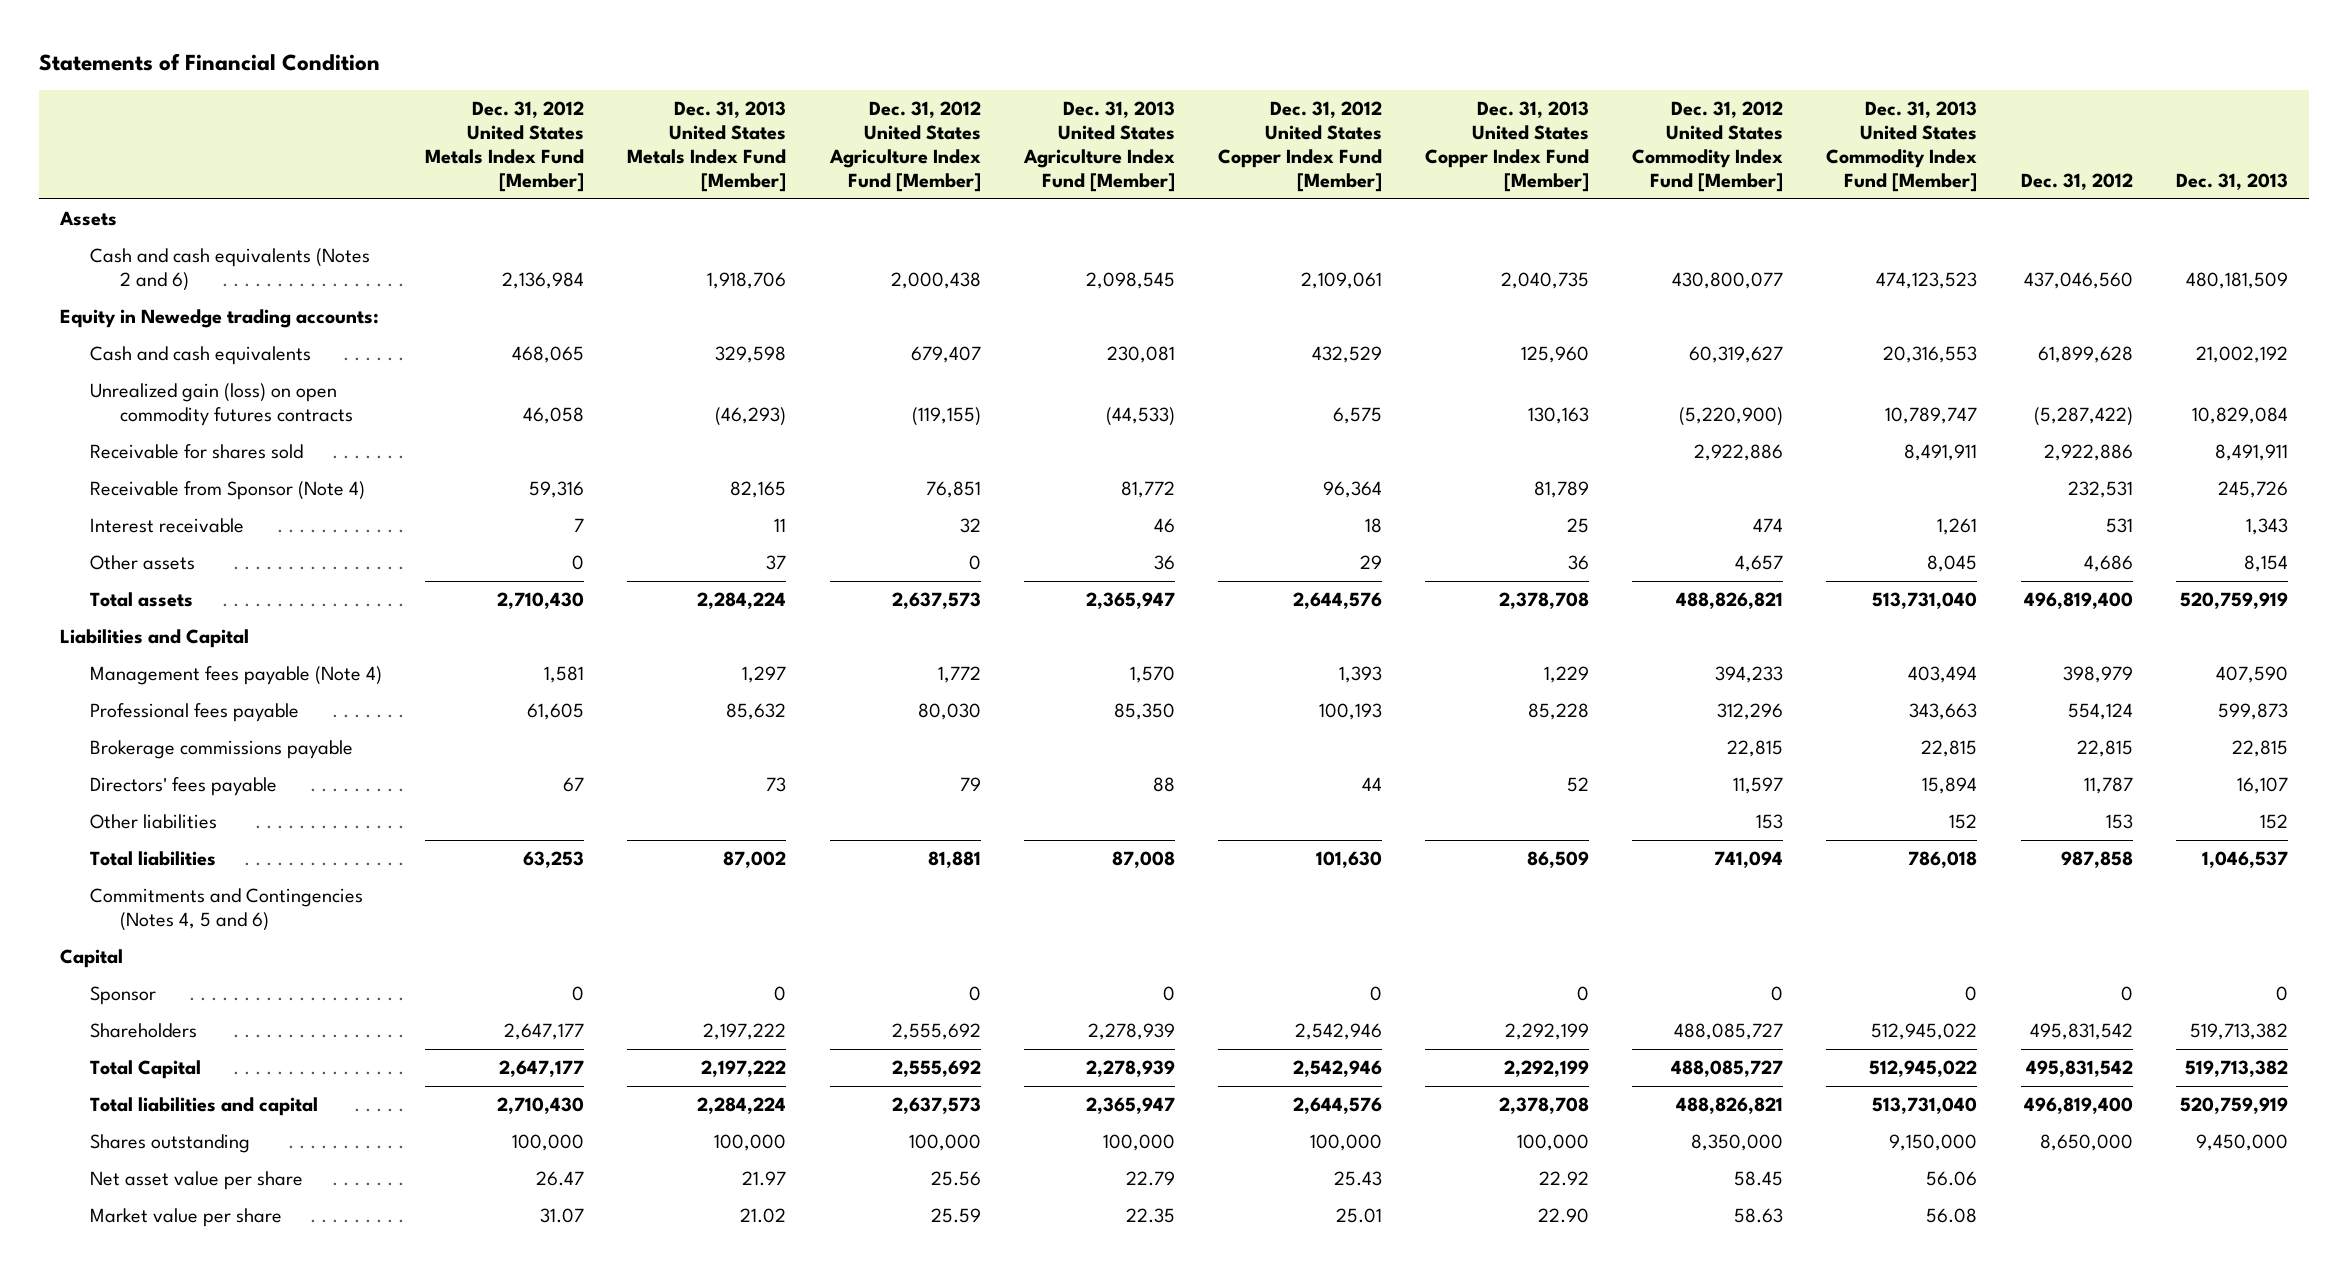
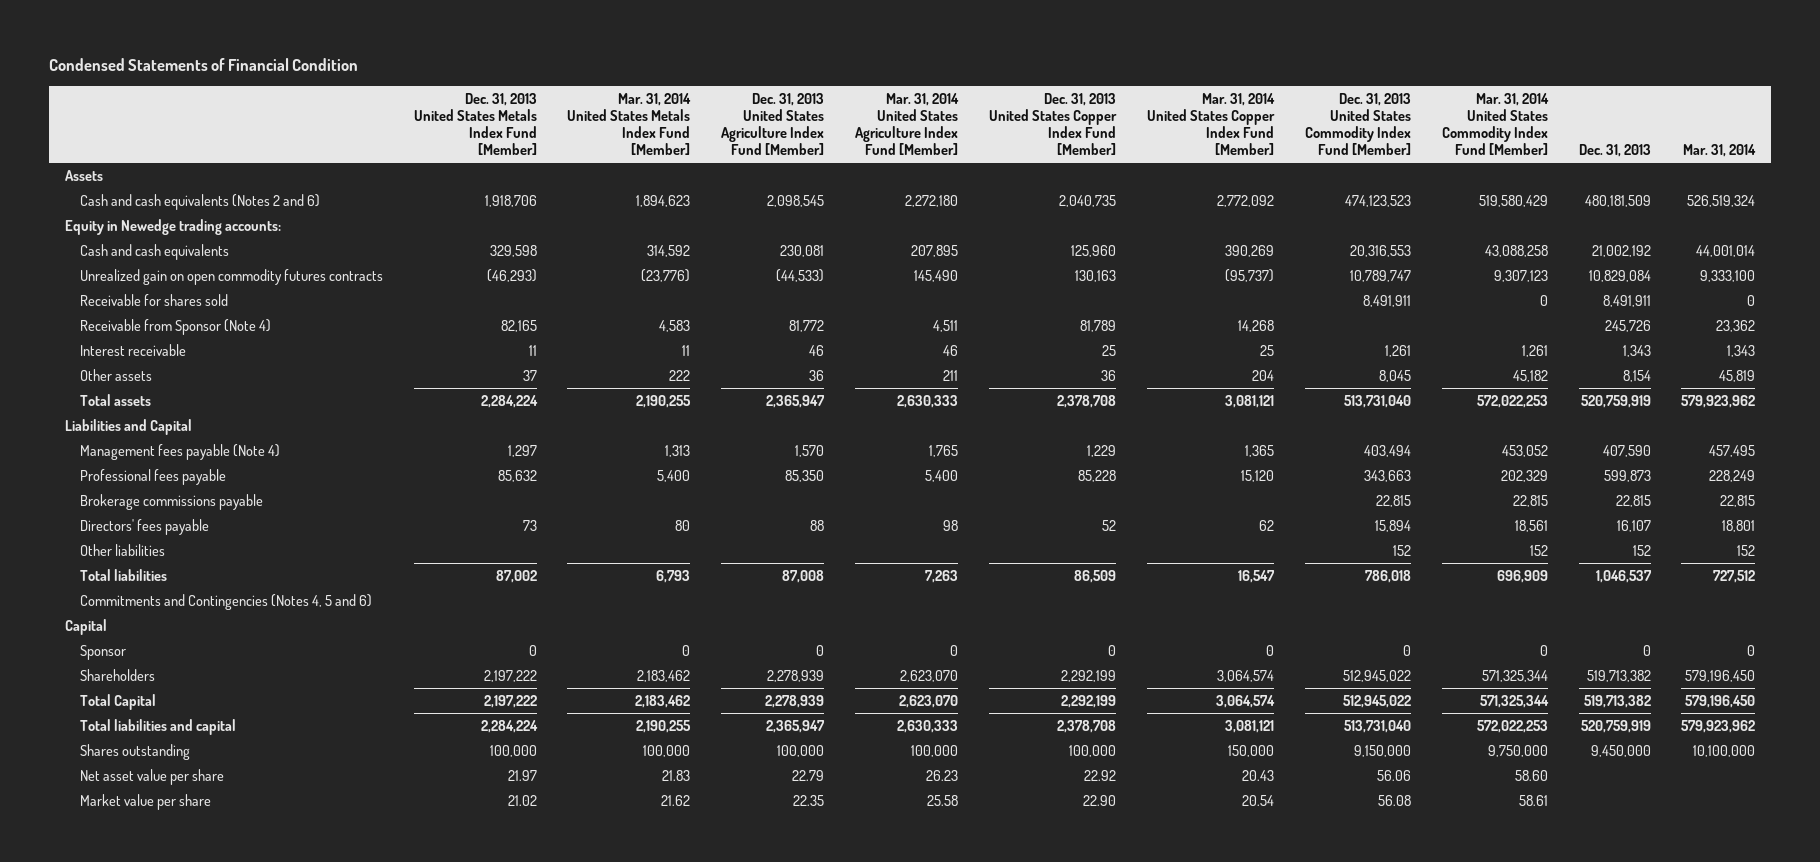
- Statements of Financial Condition
+ Condensed Statements of Financial Condition
- | Dec. 31, 2012 United States Metals Index Fund [Member] | Dec. 31, 2013 United States Metals Index Fund [Member] | Dec. 31, 2012 United States Agriculture Index Fund [Member] | Dec. 31, 2013 United States Agriculture Index Fund [Member] | Dec. 31, 2012 United States Copper Index Fund [Member] | Dec. 31, 2013 United States Copper Index Fund [Member] | Dec. 31, 2012 United States Commodity Index Fund [Member] | Dec. 31, 2013 United States Commodity Index Fund [Member] | Dec. 31, 2012 | Dec. 31, 2013
+ | Dec. 31, 2013 United States Metals Index Fund [Member] | Mar. 31, 2014 United States Metals Index Fund [Member] | Dec. 31, 2013 United States Agriculture Index Fund [Member] | Mar. 31, 2014 United States Agriculture Index Fund [Member] | Dec. 31, 2013 United States Copper Index Fund [Member] | Mar. 31, 2014 United States Copper Index Fund [Member] | Dec. 31, 2013 United States Commodity Index Fund [Member] | Mar. 31, 2014 United States Commodity Index Fund [Member] | Dec. 31, 2013 | Mar. 31, 2014
- Unrealized gain (loss) on open commodity futures contracts | 46,058 | (46,293) | (119,155) | (44,533) | 6,575 | 130,163 | (5,220,900) | 10,789,747 | (5,287,422) | 10,829,084
+ Unrealized gain on open commodity futures contracts | (46,293) | (23,776) | (44,533) | 145,490 | 130,163 | (95,737) | 10,789,747 | 9,307,123 | 10,829,084 | 9,333,100

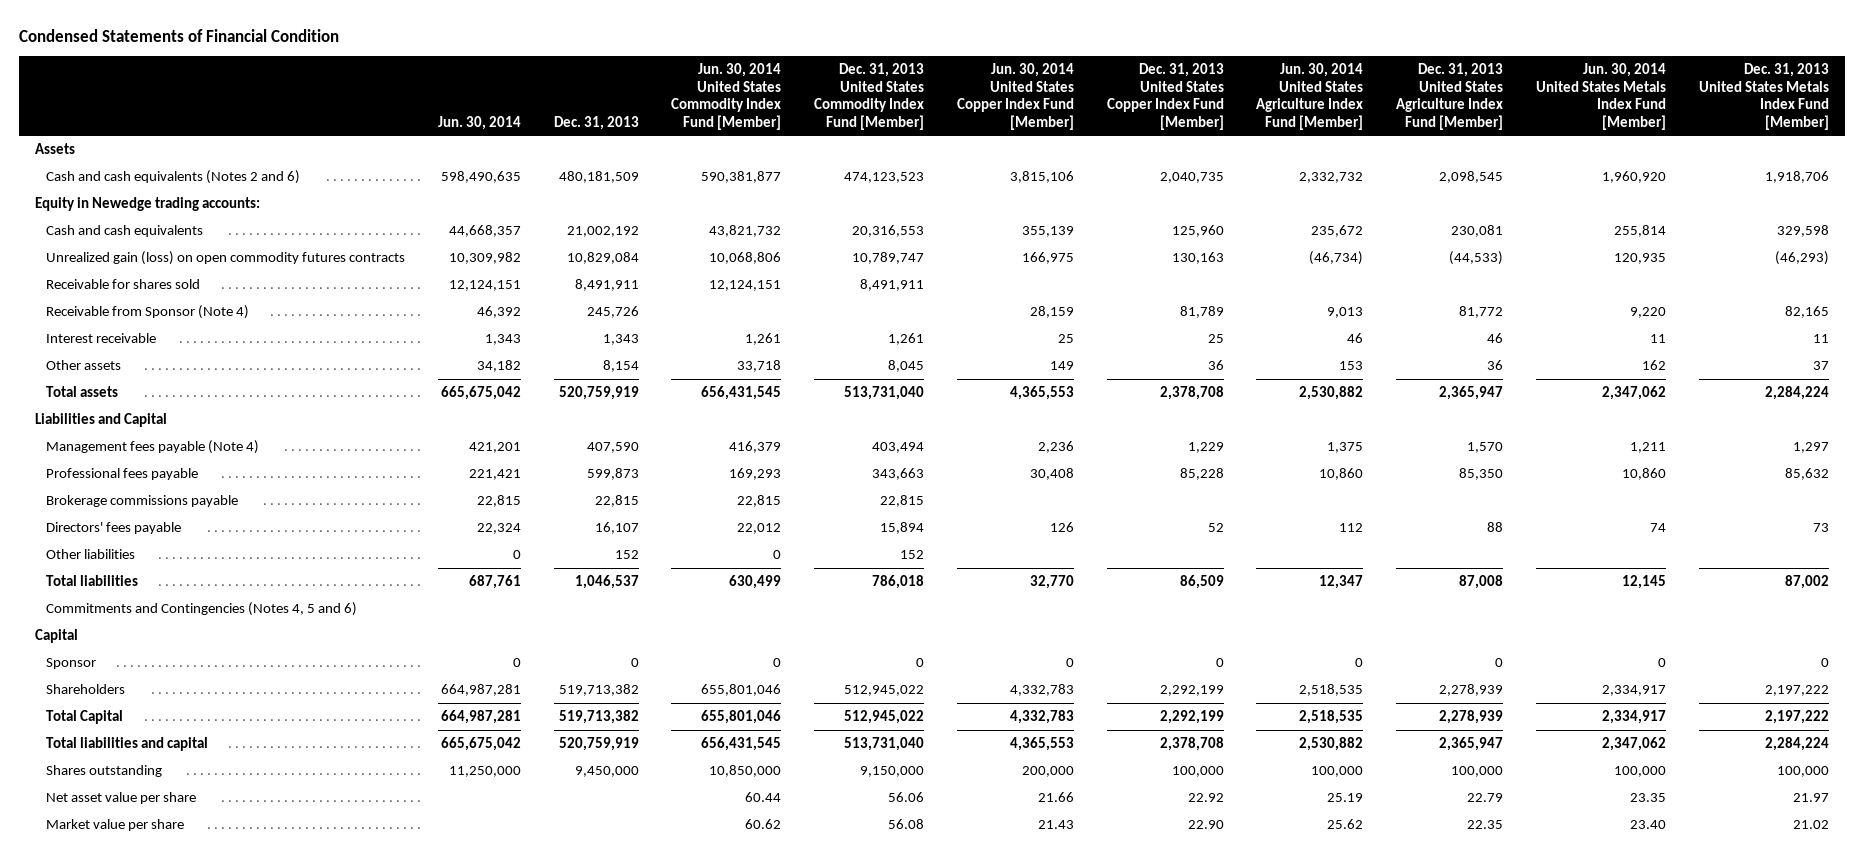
- | Dec. 31, 2013 United States Metals Index Fund [Member] | Mar. 31, 2014 United States Metals Index Fund [Member] | Dec. 31, 2013 United States Agriculture Index Fund [Member] | Mar. 31, 2014 United States Agriculture Index Fund [Member] | Dec. 31, 2013 United States Copper Index Fund [Member] | Mar. 31, 2014 United States Copper Index Fund [Member] | Dec. 31, 2013 United States Commodity Index Fund [Member] | Mar. 31, 2014 United States Commodity Index Fund [Member] | Dec. 31, 2013 | Mar. 31, 2014
+ | Jun. 30, 2014 | Dec. 31, 2013 | Jun. 30, 2014 United States Commodity Index Fund [Member] | Dec. 31, 2013 United States Commodity Index Fund [Member] | Jun. 30, 2014 United States Copper Index Fund [Member] | Dec. 31, 2013 United States Copper Index Fund [Member] | Jun. 30, 2014 United States Agriculture Index Fund [Member] | Dec. 31, 2013 United States Agriculture Index Fund [Member] | Jun. 30, 2014 United States Metals Index Fund [Member] | Dec. 31, 2013 United States Metals Index Fund [Member]
- Unrealized gain on open commodity futures contracts | (46,293) | (23,776) | (44,533) | 145,490 | 130,163 | (95,737) | 10,789,747 | 9,307,123 | 10,829,084 | 9,333,100
+ Unrealized gain (loss) on open commodity futures contracts | 10,309,982 | 10,829,084 | 10,068,806 | 10,789,747 | 166,975 | 130,163 | (46,734) | (44,533) | 120,935 | (46,293)

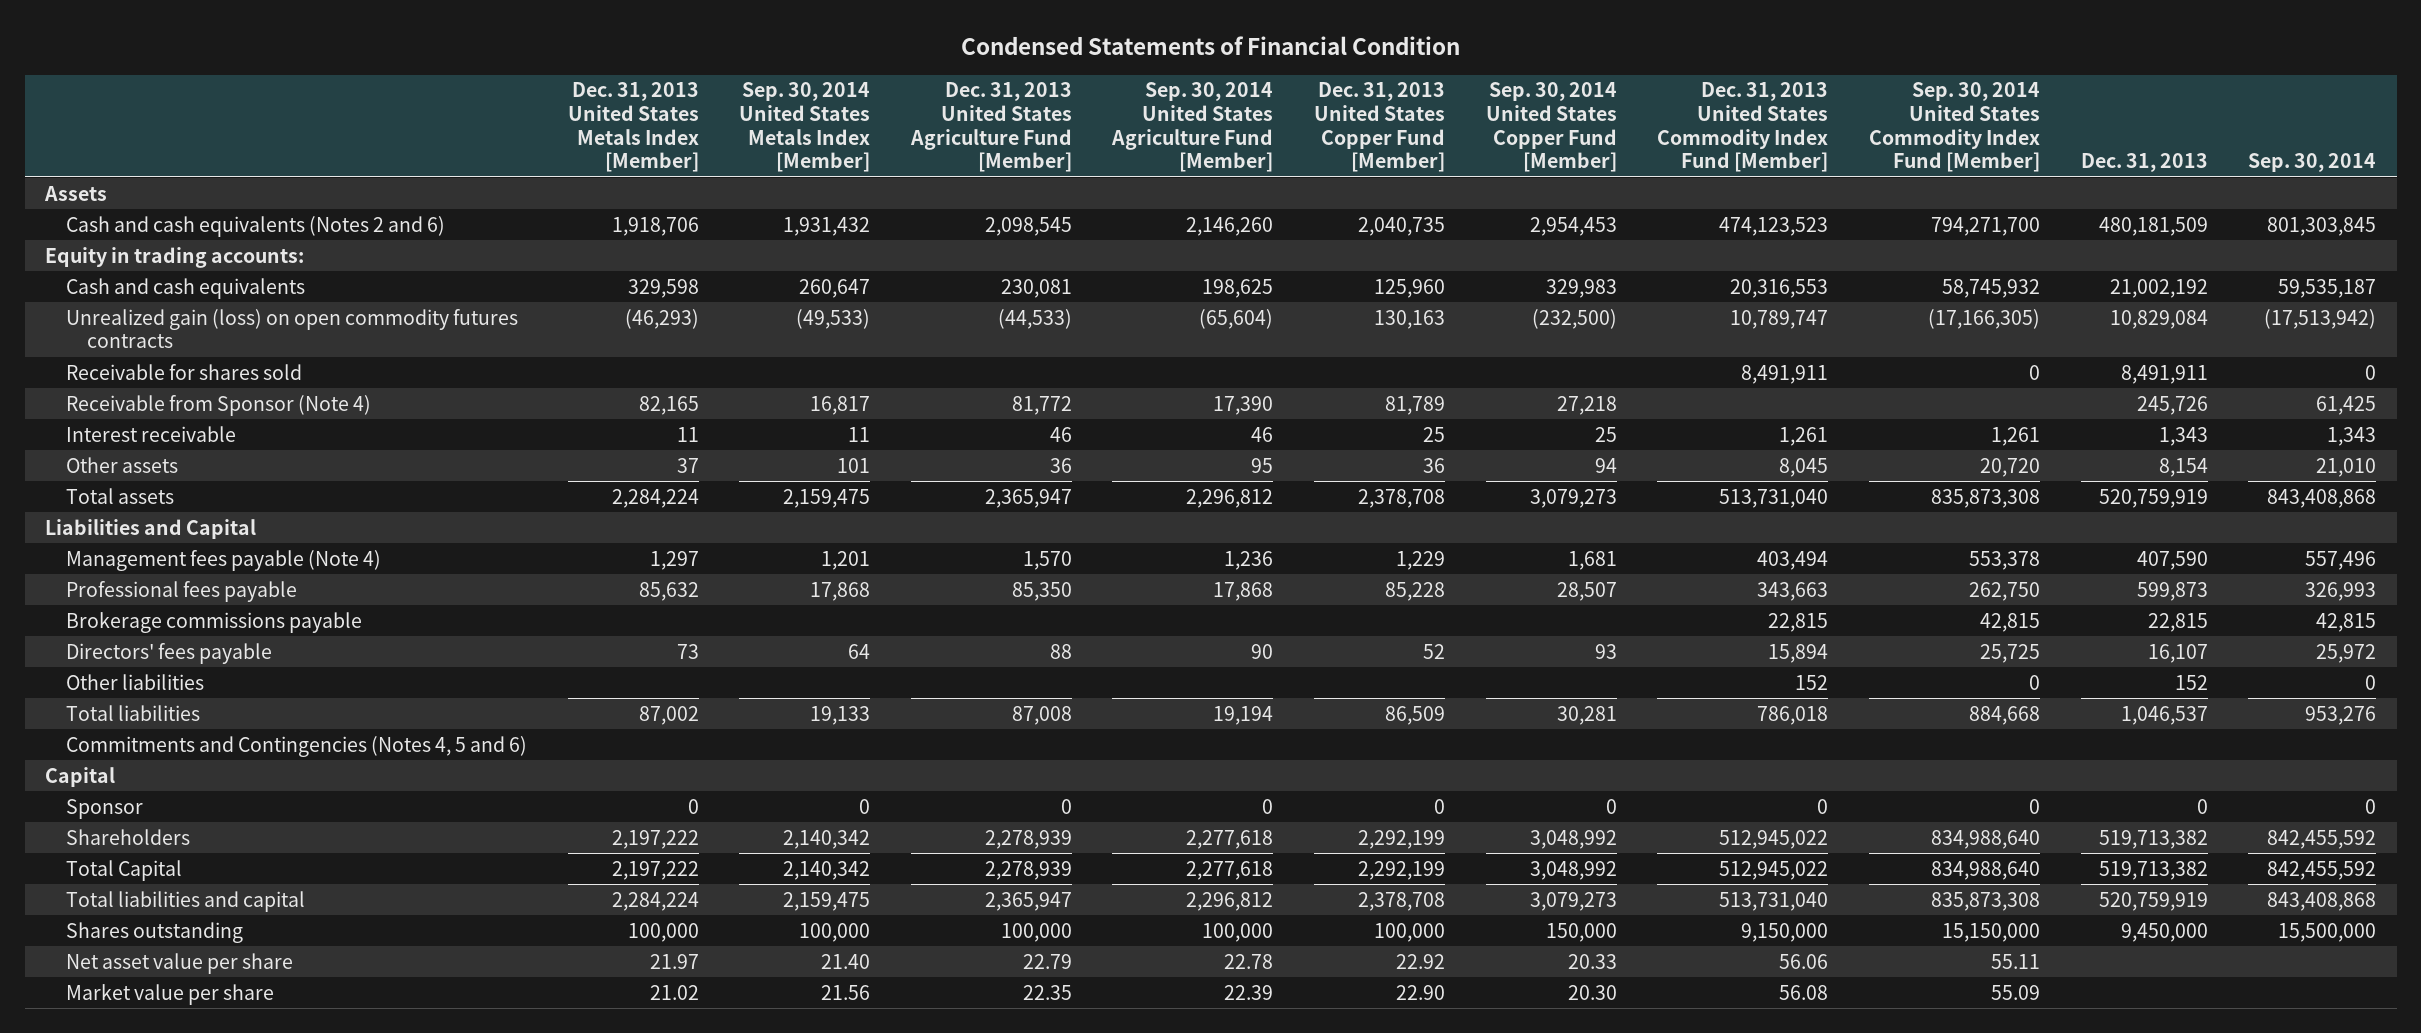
- | Jun. 30, 2014 | Dec. 31, 2013 | Jun. 30, 2014 United States Commodity Index Fund [Member] | Dec. 31, 2013 United States Commodity Index Fund [Member] | Jun. 30, 2014 United States Copper Index Fund [Member] | Dec. 31, 2013 United States Copper Index Fund [Member] | Jun. 30, 2014 United States Agriculture Index Fund [Member] | Dec. 31, 2013 United States Agriculture Index Fund [Member] | Jun. 30, 2014 United States Metals Index Fund [Member] | Dec. 31, 2013 United States Metals Index Fund [Member]
+ | Dec. 31, 2013 United States Metals Index [Member] | Sep. 30, 2014 United States Metals Index [Member] | Dec. 31, 2013 United States Agriculture Fund [Member] | Sep. 30, 2014 United States Agriculture Fund [Member] | Dec. 31, 2013 United States Copper Fund [Member] | Sep. 30, 2014 United States Copper Fund [Member] | Dec. 31, 2013 United States Commodity Index Fund [Member] | Sep. 30, 2014 United States Commodity Index Fund [Member] | Dec. 31, 2013 | Sep. 30, 2014
- Equity in Newedge trading accounts:
+ Equity in trading accounts:

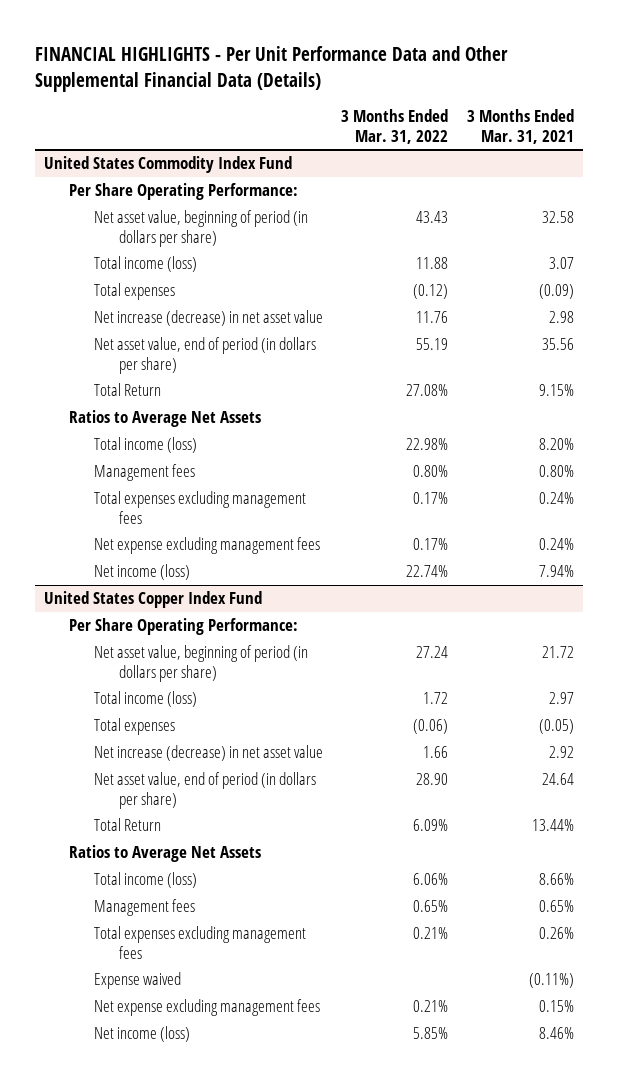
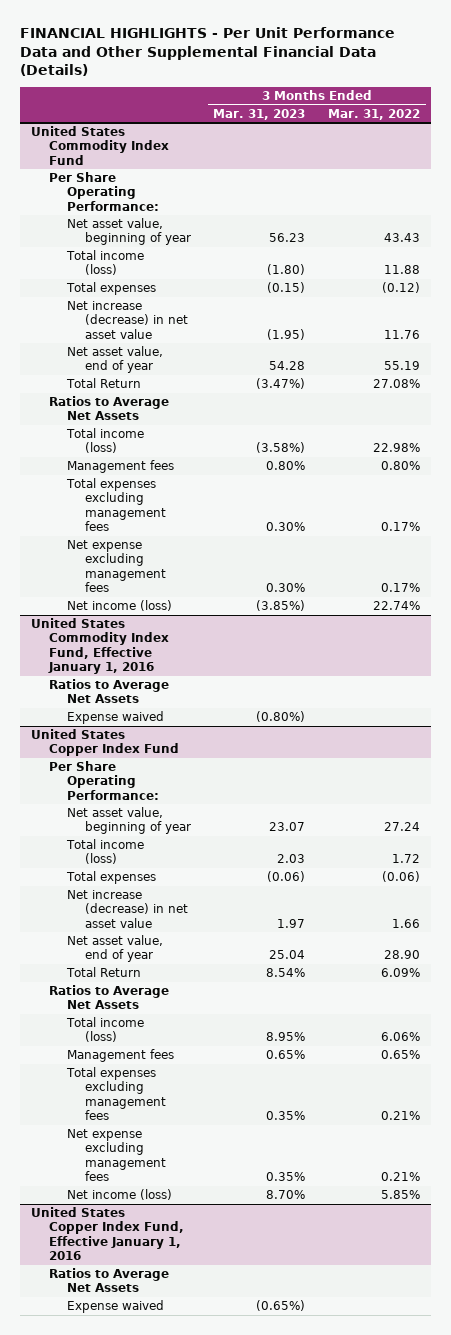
- | 3 Months Ended Mar. 31, 2022 | 3 Months Ended Mar. 31, 2021
+ | 3 Months Ended Mar. 31, 2023 | 3 Months Ended Mar. 31, 2022
@ United States Commodity Index Fund
- Net asset value, beginning of period (in dollars per share) | 43.43 | 32.58
+ Net asset value, beginning of year | 56.23 | 43.43
- Net asset value, end of period (in dollars per share) | 55.19 | 35.56
+ Net asset value, end of year | 54.28 | 55.19
+ United States Commodity Index Fund, Effective January 1, 2016
+ Ratios to Average Net Assets
+ Expense waived | (0.80%) |
@ United States Copper Index Fund
- Net asset value, beginning of period (in dollars per share) | 27.24 | 21.72
+ Net asset value, beginning of year | 23.07 | 27.24
- Net asset value, end of period (in dollars per share) | 28.90 | 24.64
+ Net asset value, end of year | 25.04 | 28.90
- Expense waived | | (0.11%)
+ United States Copper Index Fund, Effective January 1, 2016
+ Ratios to Average Net Assets
+ Expense waived | (0.65%) |

